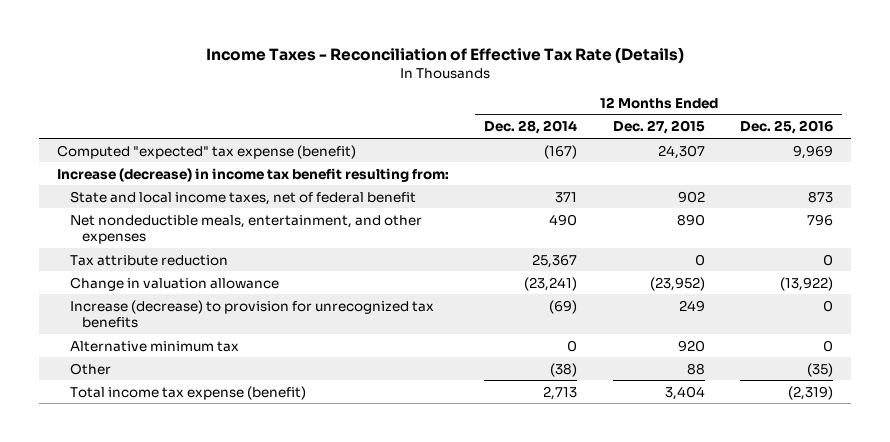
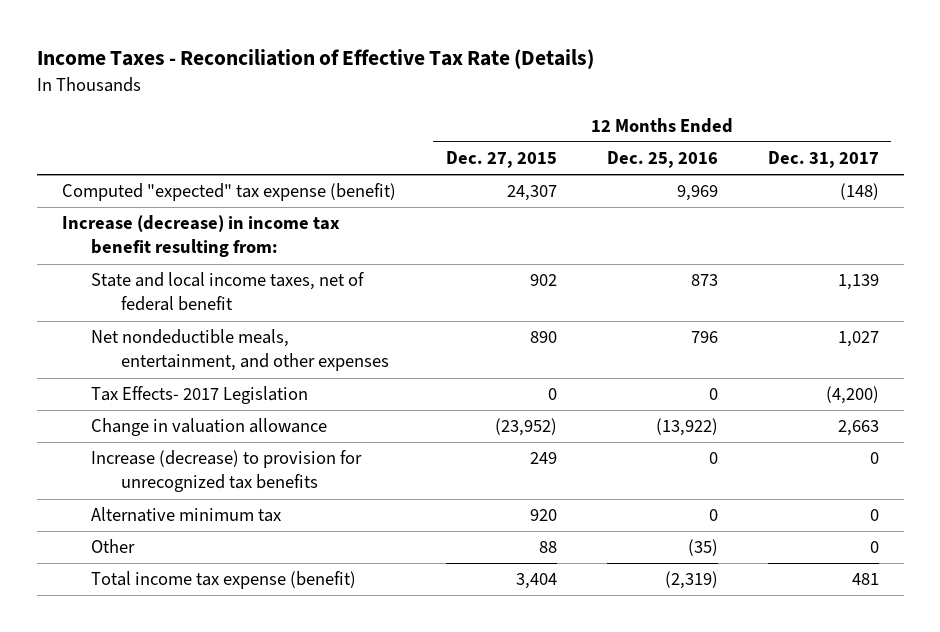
- | 12 Months Ended Dec. 28, 2014 | 12 Months Ended Dec. 27, 2015 | 12 Months Ended Dec. 25, 2016
+ | 12 Months Ended Dec. 27, 2015 | 12 Months Ended Dec. 25, 2016 | 12 Months Ended Dec. 31, 2017
- Tax attribute reduction | 25,367 | 0 | 0
+ Tax Effects- 2017 Legislation | 0 | 0 | (4,200)

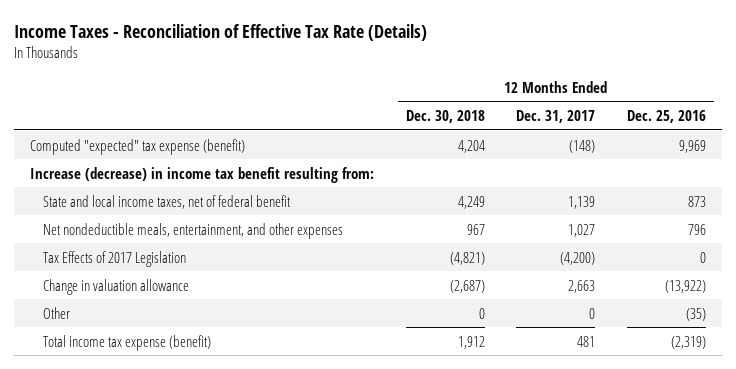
- | 12 Months Ended Dec. 27, 2015 | 12 Months Ended Dec. 25, 2016 | 12 Months Ended Dec. 31, 2017
+ | 12 Months Ended Dec. 30, 2018 | 12 Months Ended Dec. 31, 2017 | 12 Months Ended Dec. 25, 2016
- Tax Effects- 2017 Legislation | 0 | 0 | (4,200)
+ Tax Effects of 2017 Legislation | (4,821) | (4,200) | 0
- Increase (decrease) to provision for unrecognized tax benefits | 249 | 0 | 0
- Alternative minimum tax | 920 | 0 | 0

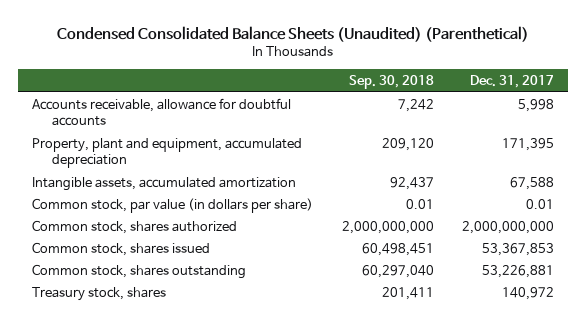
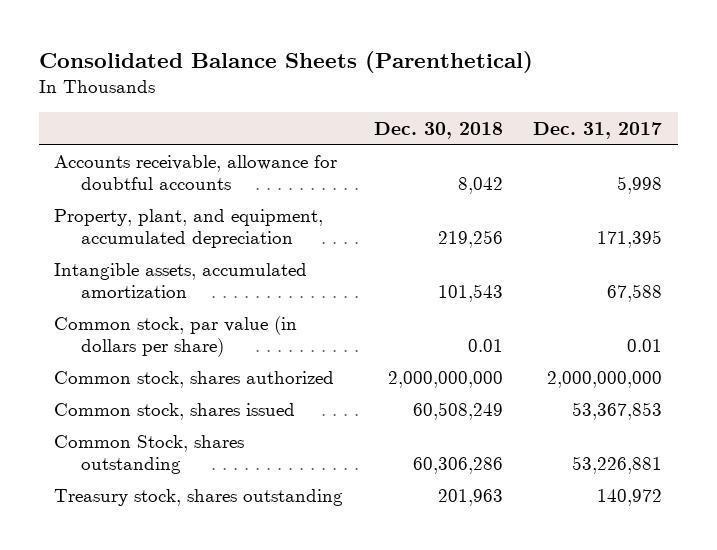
- Condensed Consolidated Balance Sheets (Unaudited) (Parenthetical)
+ Consolidated Balance Sheets (Parenthetical)
- | Sep. 30, 2018 | Dec. 31, 2017
+ | Dec. 30, 2018 | Dec. 31, 2017
- Property, plant and equipment, accumulated depreciation | 209,120 | 171,395
+ Property, plant, and equipment, accumulated depreciation | 219,256 | 171,395
- Common stock, shares outstanding | 60,297,040 | 53,226,881
- Treasury stock, shares | 201,411 | 140,972
+ Common Stock, shares outstanding | 60,306,286 | 53,226,881
+ Treasury stock, shares outstanding | 201,963 | 140,972

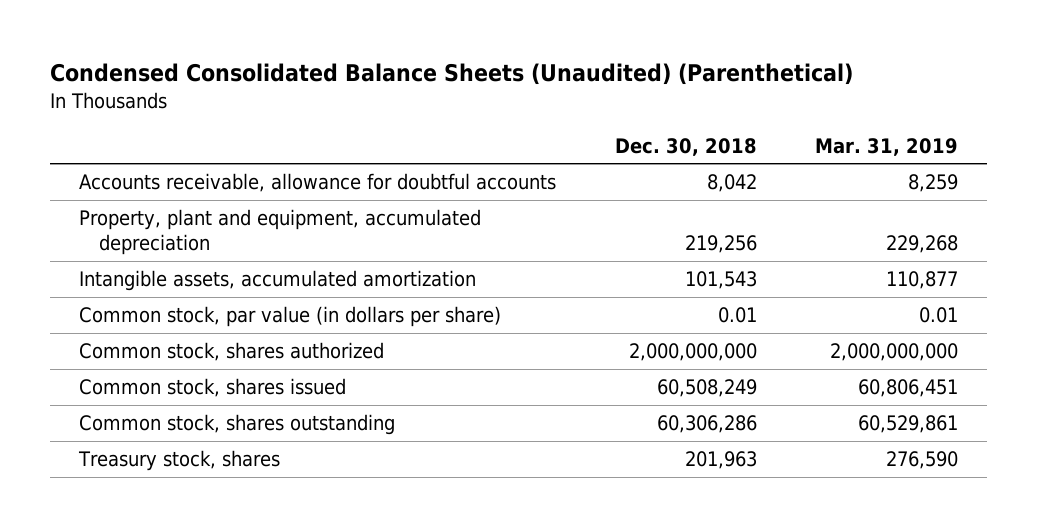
- Consolidated Balance Sheets (Parenthetical)
+ Condensed Consolidated Balance Sheets (Unaudited) (Parenthetical)
- | Dec. 30, 2018 | Dec. 31, 2017
+ | Dec. 30, 2018 | Mar. 31, 2019
- Property, plant, and equipment, accumulated depreciation | 219,256 | 171,395
+ Property, plant and equipment, accumulated depreciation | 219,256 | 229,268
- Common Stock, shares outstanding | 60,306,286 | 53,226,881
- Treasury stock, shares outstanding | 201,963 | 140,972
+ Common stock, shares outstanding | 60,306,286 | 60,529,861
+ Treasury stock, shares | 201,963 | 276,590

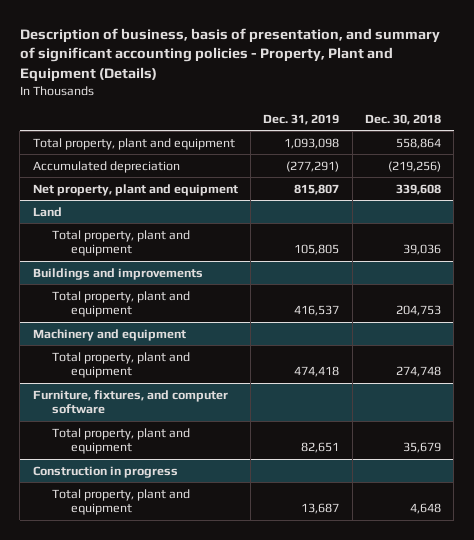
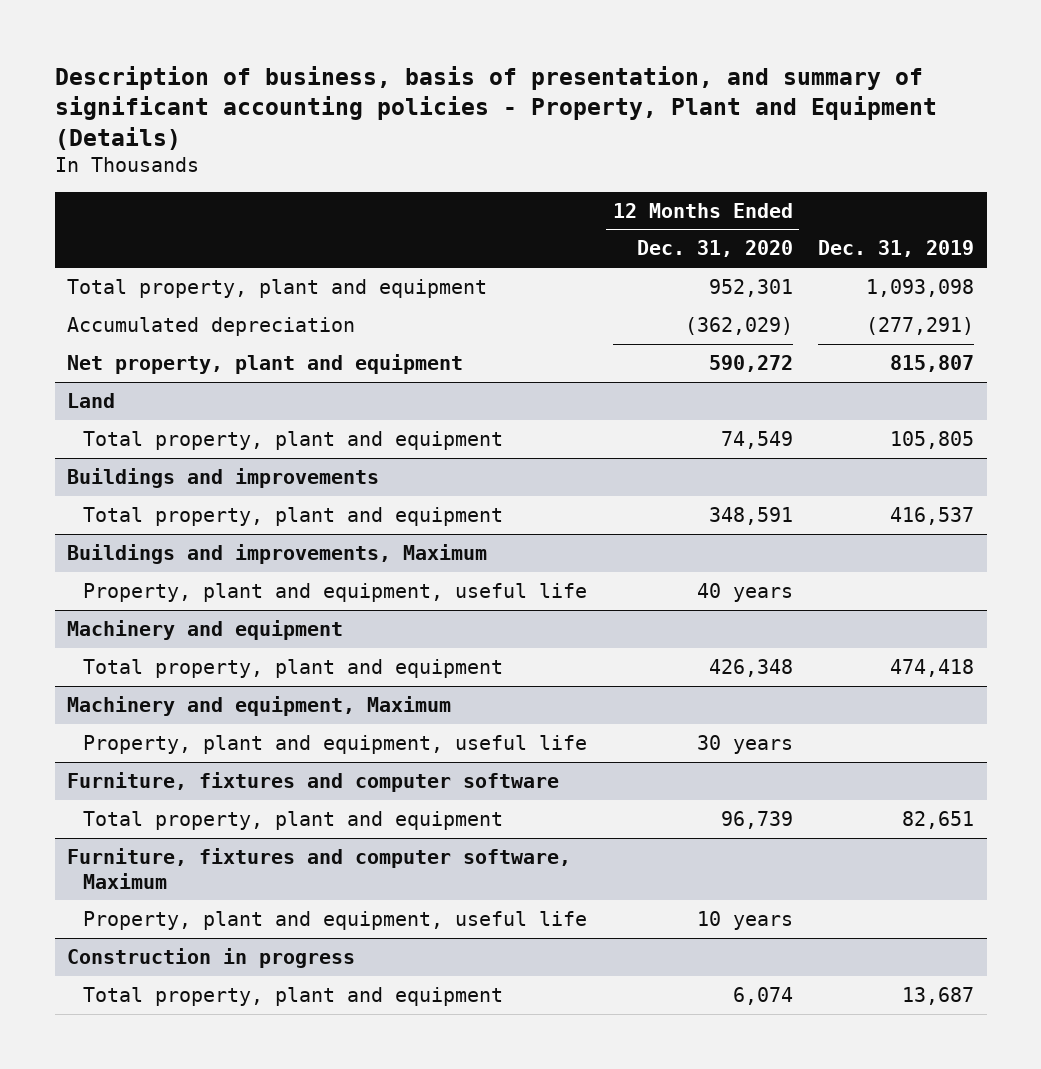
- | Dec. 31, 2019 | Dec. 30, 2018
+ | 12 Months Ended Dec. 31, 2020 | Dec. 31, 2019
+ Buildings and improvements, Maximum
+ Property, plant and equipment, useful life | 40 years |
- Furniture, fixtures, and computer software
+ Machinery and equipment, Maximum
+ Property, plant and equipment, useful life | 30 years |
+ Furniture, fixtures and computer software
+ Furniture, fixtures and computer software, Maximum
+ Property, plant and equipment, useful life | 10 years |

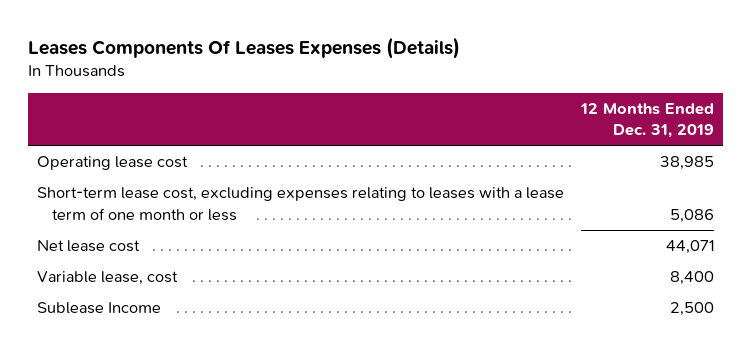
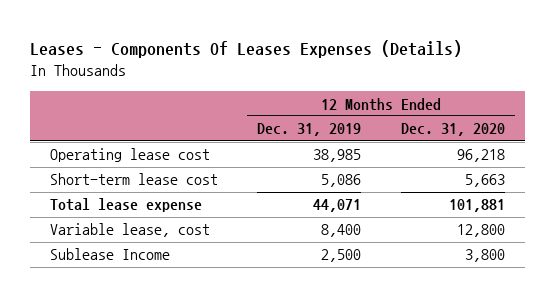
- Leases Components Of Leases Expenses (Details)
+ Leases - Components Of Leases Expenses (Details)
- | 12 Months Ended Dec. 31, 2019
+ | 12 Months Ended Dec. 31, 2019 | 12 Months Ended Dec. 31, 2020
- Short-term lease cost, excluding expenses relating to leases with a lease term of one month or less | 5,086
- Net lease cost | 44,071
+ Short-term lease cost | 5,086 | 5,663
+ Total lease expense | 44,071 | 101,881

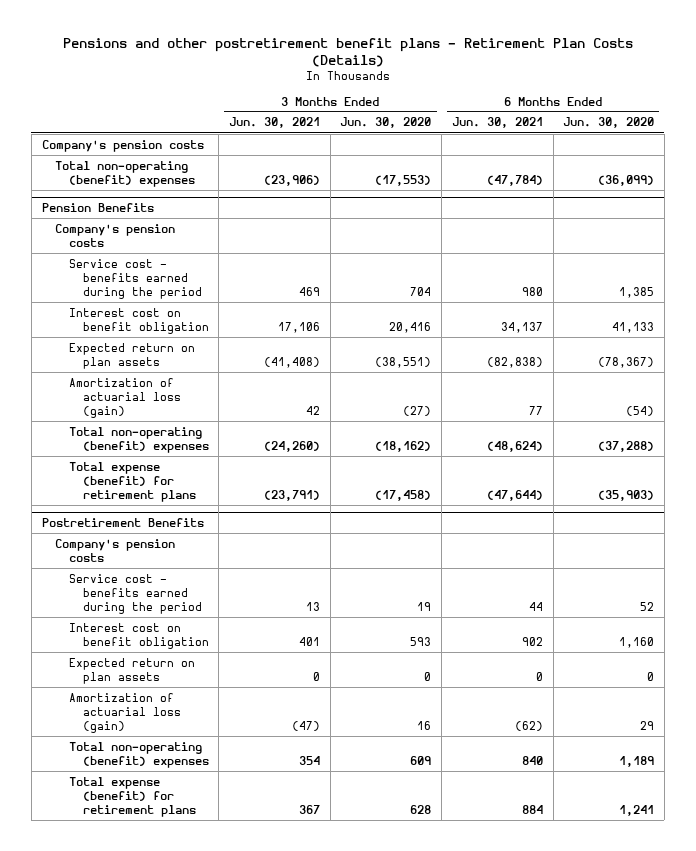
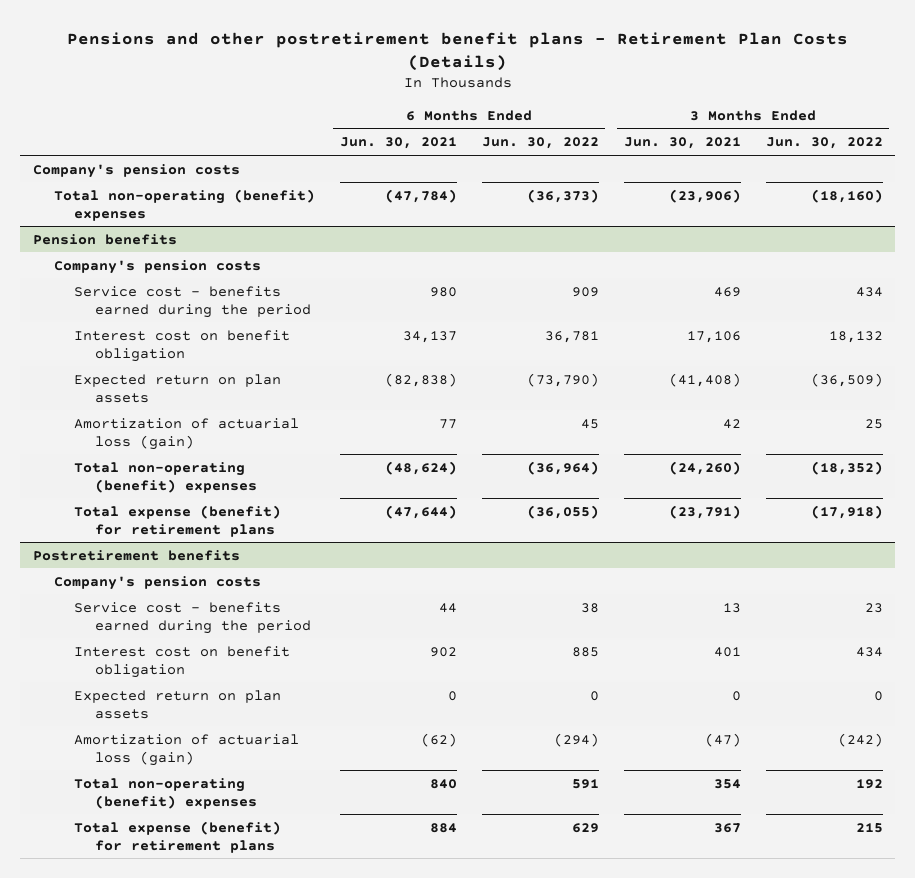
- | 3 Months Ended Jun. 30, 2021 | 3 Months Ended Jun. 30, 2020 | 6 Months Ended Jun. 30, 2021 | 6 Months Ended Jun. 30, 2020
+ | 6 Months Ended Jun. 30, 2021 | 6 Months Ended Jun. 30, 2022 | 3 Months Ended Jun. 30, 2021 | 3 Months Ended Jun. 30, 2022
- Pension Benefits
+ Pension benefits
- Postretirement Benefits
+ Postretirement benefits

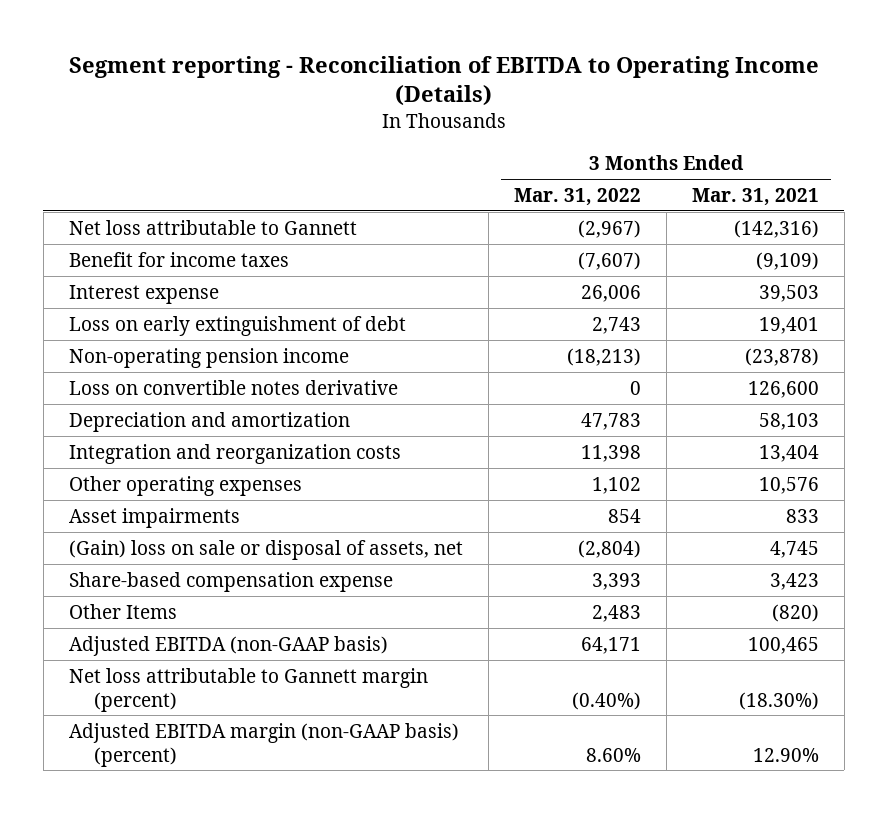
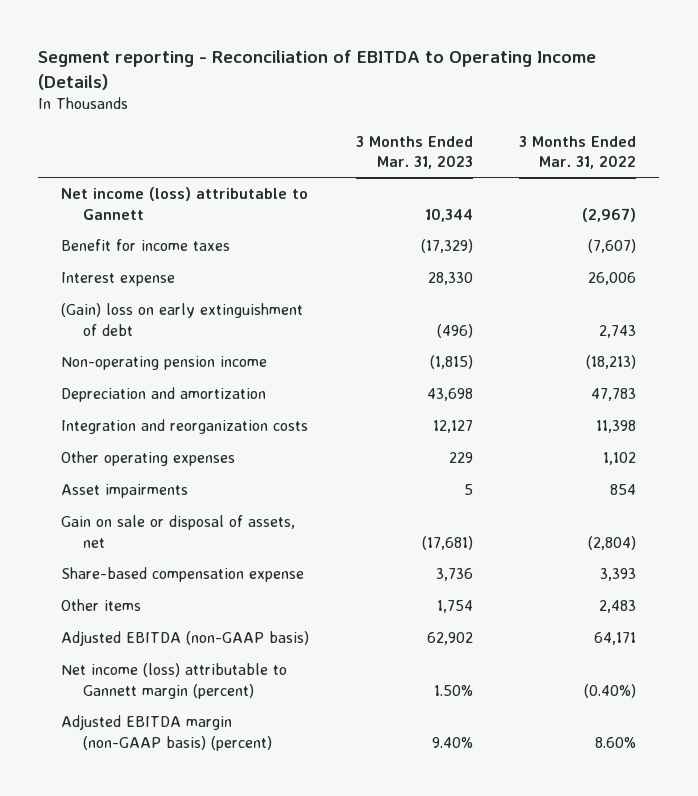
- | 3 Months Ended Mar. 31, 2022 | 3 Months Ended Mar. 31, 2021
+ | 3 Months Ended Mar. 31, 2023 | 3 Months Ended Mar. 31, 2022
- Net loss attributable to Gannett | (2,967) | (142,316)
+ Net income (loss) attributable to Gannett | 10,344 | (2,967)
- Loss on early extinguishment of debt | 2,743 | 19,401
+ (Gain) loss on early extinguishment of debt | (496) | 2,743
- Loss on convertible notes derivative | 0 | 126,600
- (Gain) loss on sale or disposal of assets, net | (2,804) | 4,745
+ Gain on sale or disposal of assets, net | (17,681) | (2,804)
- Other Items | 2,483 | (820)
+ Other items | 1,754 | 2,483
- Net loss attributable to Gannett margin (percent) | (0.40%) | (18.30%)
+ Net income (loss) attributable to Gannett margin (percent) | 1.50% | (0.40%)

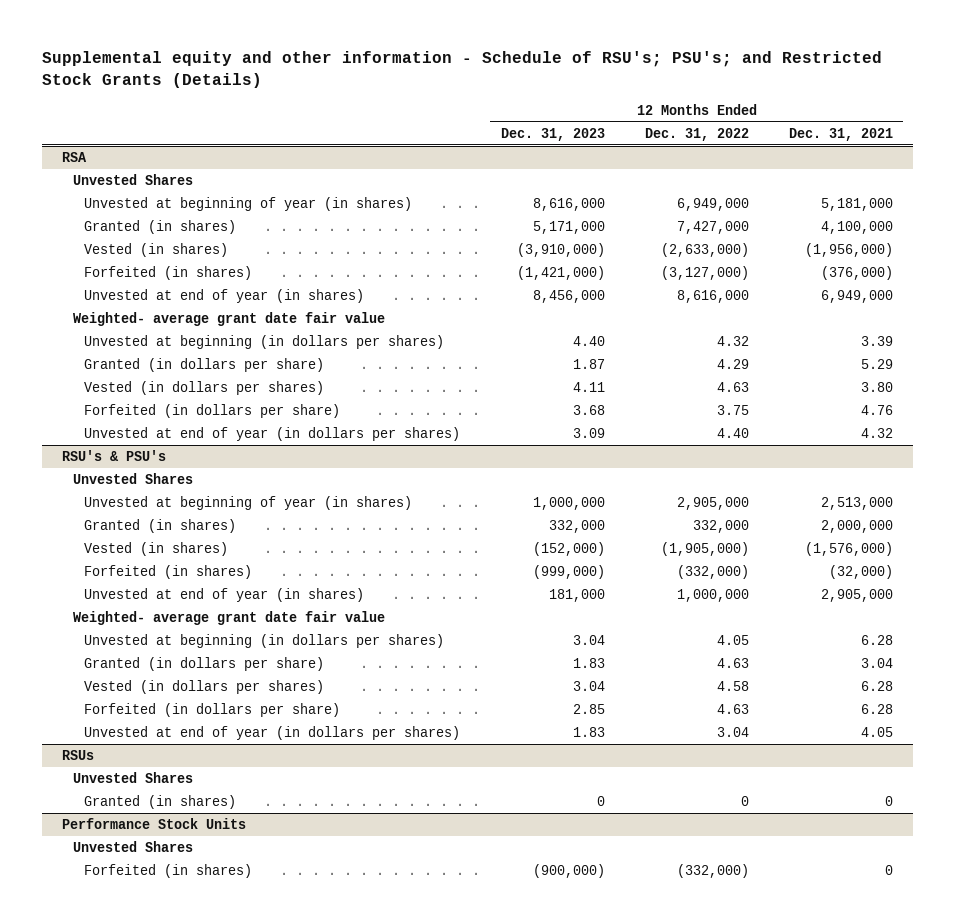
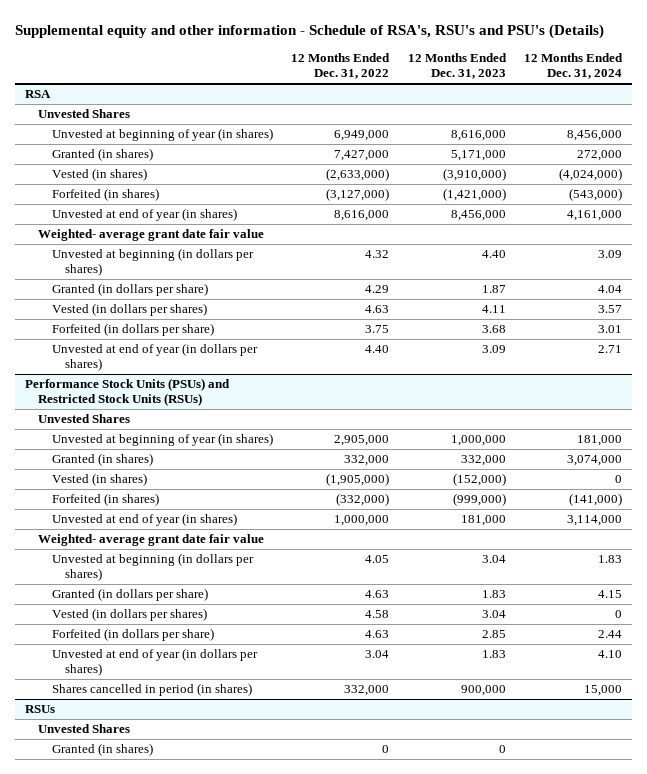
- Supplemental equity and other information - Schedule of RSU's; PSU's; and Restricted Stock Grants (Details)
+ Supplemental equity and other information - Schedule of RSA's, RSU's and PSU's (Details)
- | 12 Months Ended Dec. 31, 2023 | 12 Months Ended Dec. 31, 2022 | 12 Months Ended Dec. 31, 2021
+ | 12 Months Ended Dec. 31, 2022 | 12 Months Ended Dec. 31, 2023 | 12 Months Ended Dec. 31, 2024
- RSU's & PSU's
+ Performance Stock Units (PSUs) and Restricted Stock Units (RSUs)
+ Shares cancelled in period (in shares) | 332,000 | 900,000 | 15,000
- Performance Stock Units
- Unvested Shares
- Forfeited (in shares) | (900,000) | (332,000) | 0

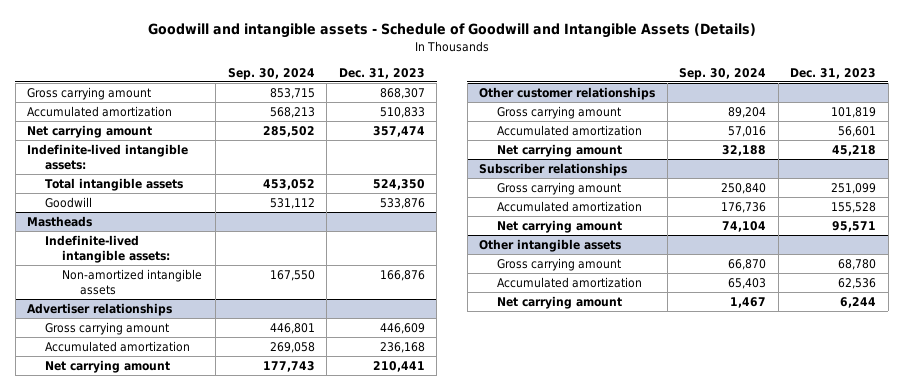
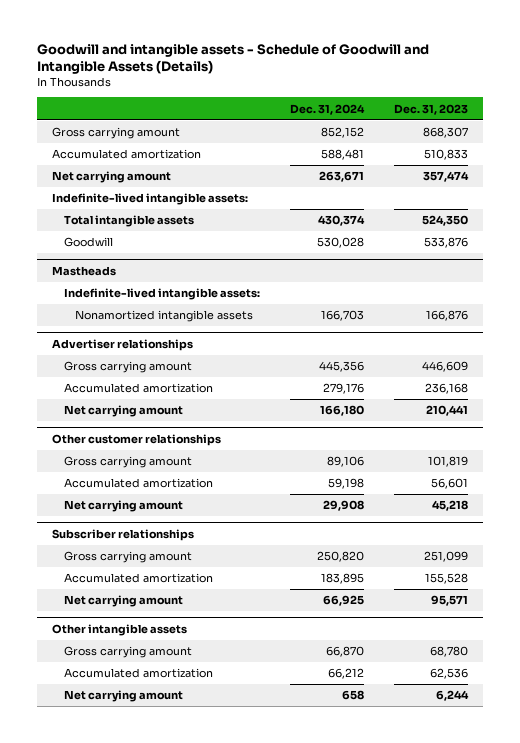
- | Sep. 30, 2024 | Dec. 31, 2023
+ | Dec. 31, 2024 | Dec. 31, 2023
@ Mastheads
- Non-amortized intangible assets | 167,550 | 166,876
+ Nonamortized intangible assets | 166,703 | 166,876

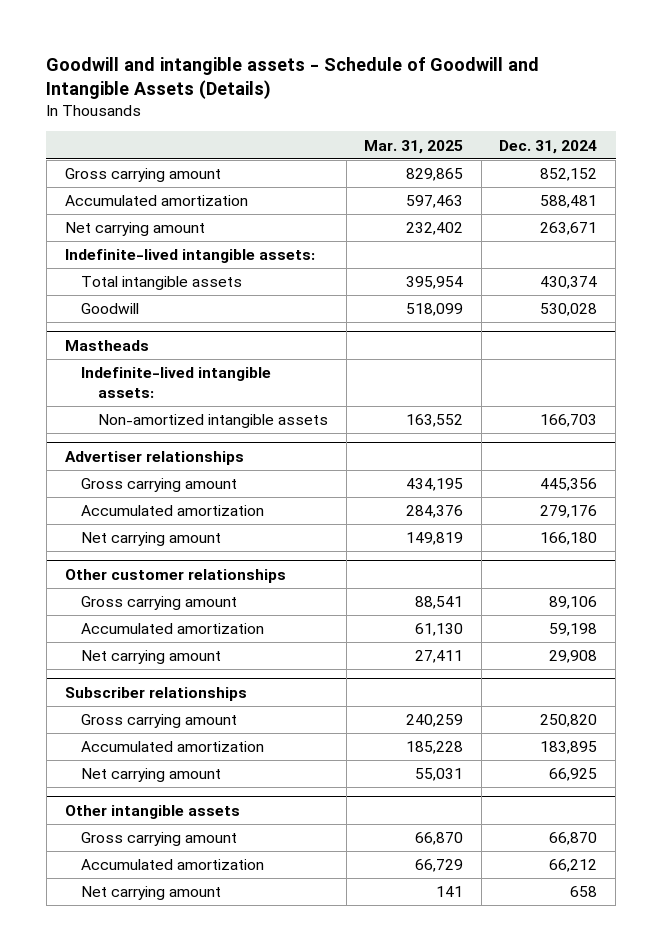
- | Dec. 31, 2024 | Dec. 31, 2023
+ | Mar. 31, 2025 | Dec. 31, 2024
@ Mastheads
- Nonamortized intangible assets | 166,703 | 166,876
+ Non-amortized intangible assets | 163,552 | 166,703

